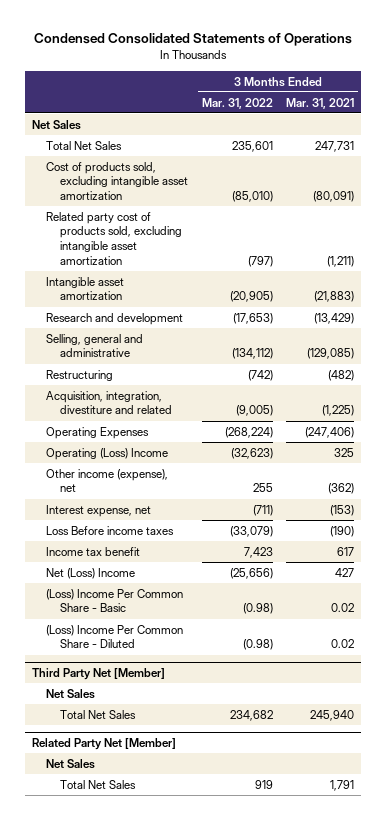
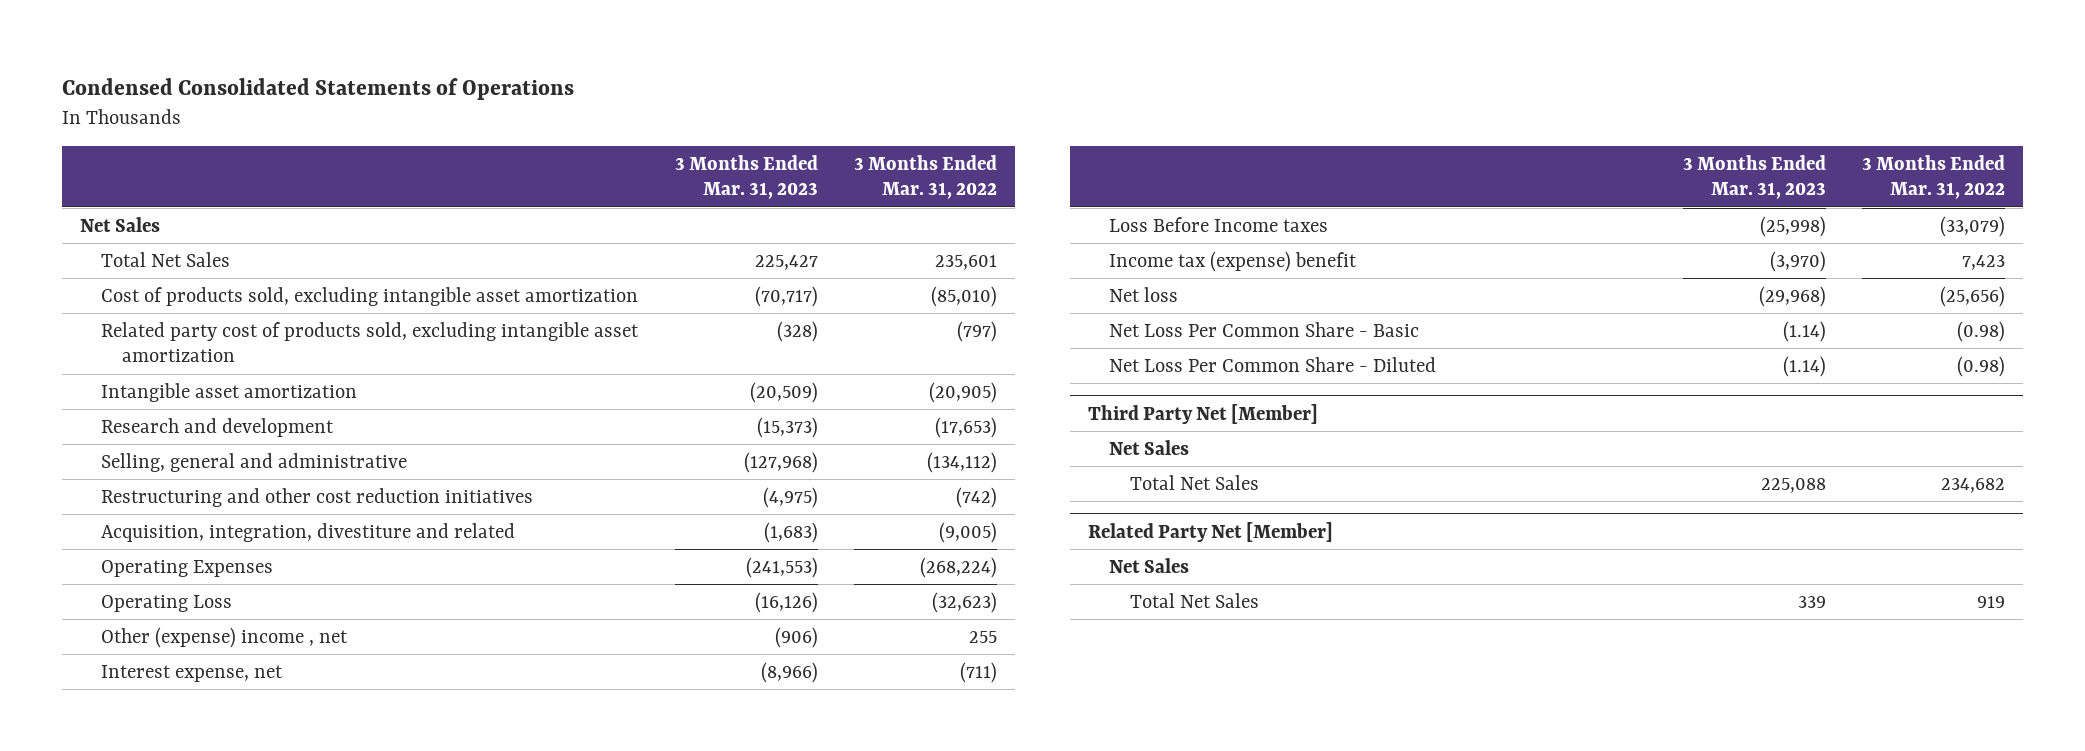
- | 3 Months Ended Mar. 31, 2022 | 3 Months Ended Mar. 31, 2021
+ | 3 Months Ended Mar. 31, 2023 | 3 Months Ended Mar. 31, 2022
- Restructuring | (742) | (482)
+ Restructuring and other cost reduction initiatives | (4,975) | (742)
- Operating (Loss) Income | (32,623) | 325
- Other income (expense), net | 255 | (362)
+ Operating Loss | (16,126) | (32,623)
+ Other (expense) income , net | (906) | 255
- Loss Before income taxes | (33,079) | (190)
- Income tax benefit | 7,423 | 617
- Net (Loss) Income | (25,656) | 427
- (Loss) Income Per Common Share - Basic | (0.98) | 0.02
- (Loss) Income Per Common Share - Diluted | (0.98) | 0.02
+ Loss Before Income taxes | (25,998) | (33,079)
+ Income tax (expense) benefit | (3,970) | 7,423
+ Net loss | (29,968) | (25,656)
+ Net Loss Per Common Share - Basic | (1.14) | (0.98)
+ Net Loss Per Common Share - Diluted | (1.14) | (0.98)

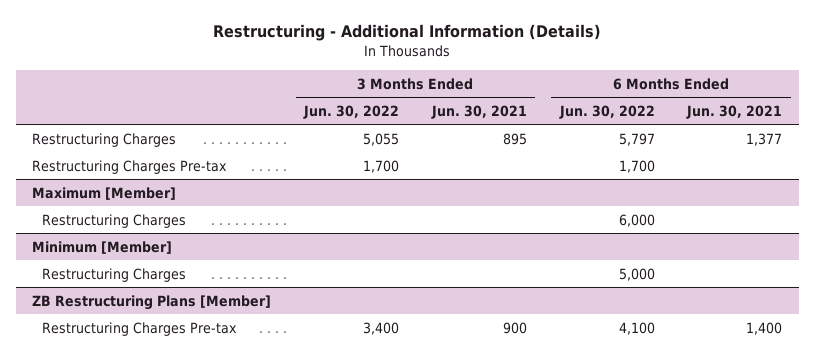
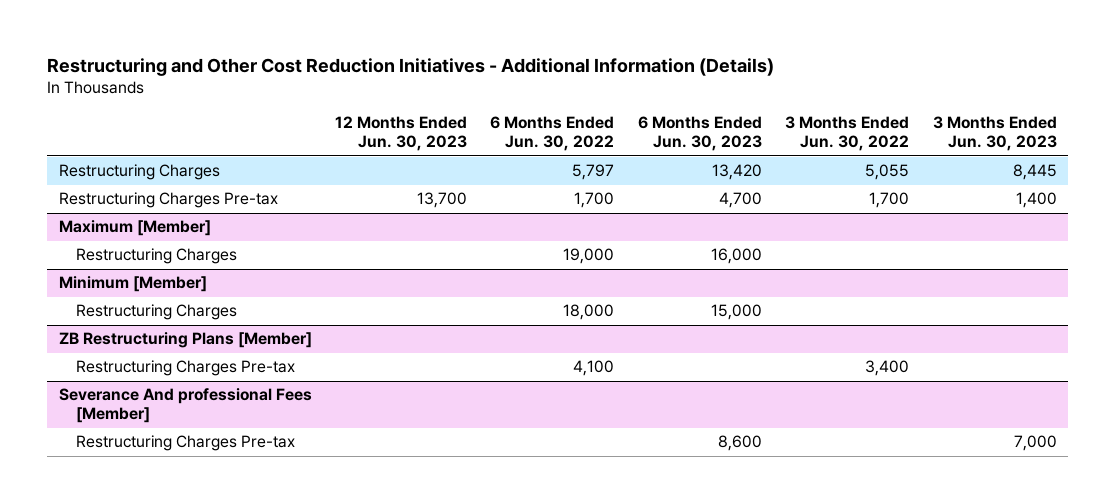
- Restructuring - Additional Information (Details)
+ Restructuring and Other Cost Reduction Initiatives - Additional Information (Details)
- | 3 Months Ended Jun. 30, 2022 | 3 Months Ended Jun. 30, 2021 | 6 Months Ended Jun. 30, 2022 | 6 Months Ended Jun. 30, 2021
+ | 12 Months Ended Jun. 30, 2023 | 6 Months Ended Jun. 30, 2022 | 6 Months Ended Jun. 30, 2023 | 3 Months Ended Jun. 30, 2022 | 3 Months Ended Jun. 30, 2023
@ Maximum [Member]
- Restructuring Charges | | | 6,000 |
+ Restructuring Charges | | 19,000 | 16,000 | |
@ Minimum [Member]
- Restructuring Charges | | | 5,000 |
+ Restructuring Charges | | 18,000 | 15,000 | |
+ Severance And professional Fees [Member]
+ Restructuring Charges Pre-tax | | | 8,600 | | 7,000

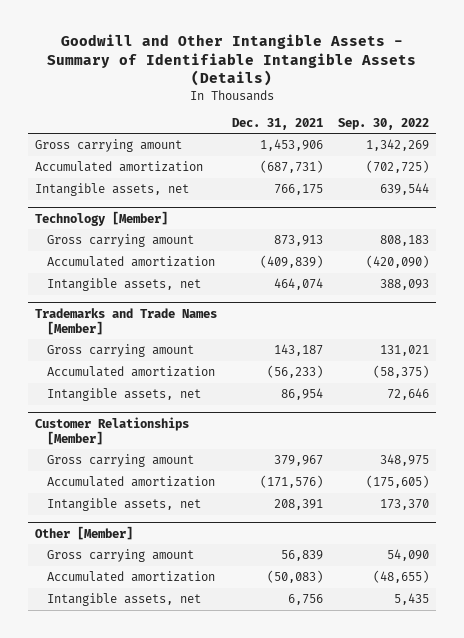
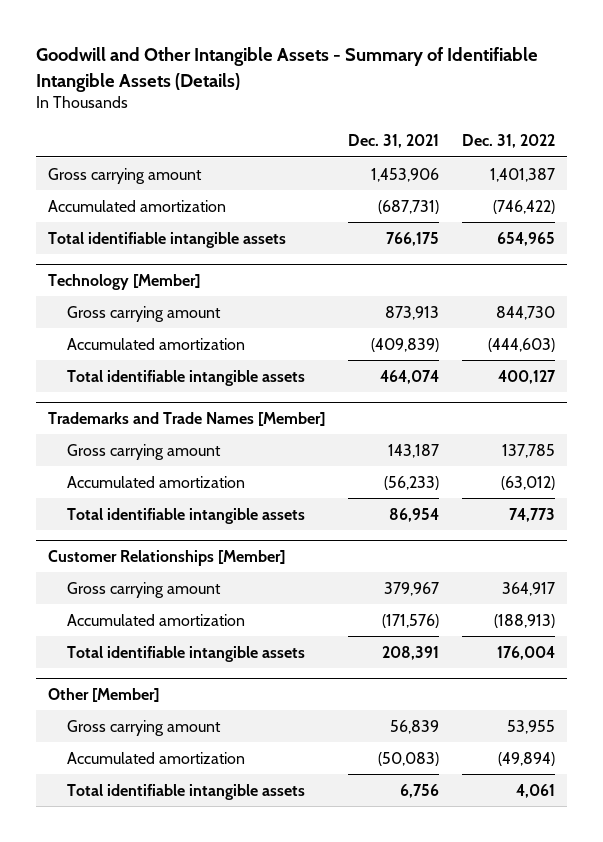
- | Dec. 31, 2021 | Sep. 30, 2022
+ | Dec. 31, 2021 | Dec. 31, 2022
- Intangible assets, net | 766,175 | 639,544
+ Total identifiable intangible assets | 766,175 | 654,965
@ Technology [Member]
- Intangible assets, net | 464,074 | 388,093
+ Total identifiable intangible assets | 464,074 | 400,127
@ Trademarks and Trade Names [Member]
- Intangible assets, net | 86,954 | 72,646
+ Total identifiable intangible assets | 86,954 | 74,773
@ Customer Relationships [Member]
- Intangible assets, net | 208,391 | 173,370
+ Total identifiable intangible assets | 208,391 | 176,004
@ Other [Member]
- Intangible assets, net | 6,756 | 5,435
+ Total identifiable intangible assets | 6,756 | 4,061

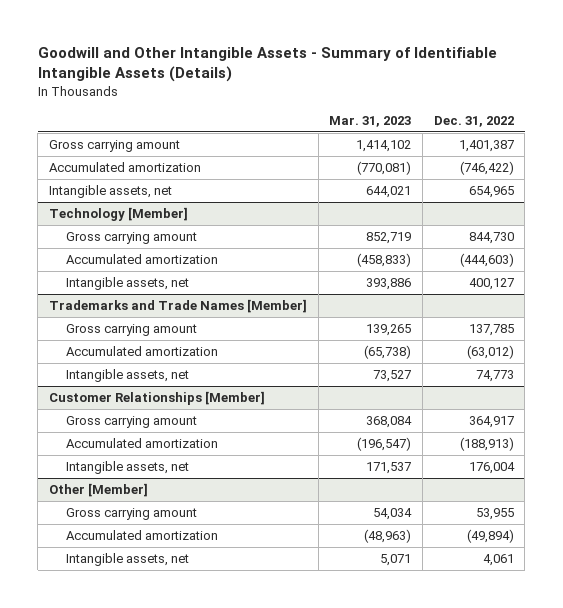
- | Dec. 31, 2021 | Dec. 31, 2022
+ | Mar. 31, 2023 | Dec. 31, 2022
- Total identifiable intangible assets | 766,175 | 654,965
+ Intangible assets, net | 644,021 | 654,965
@ Technology [Member]
- Total identifiable intangible assets | 464,074 | 400,127
+ Intangible assets, net | 393,886 | 400,127
@ Trademarks and Trade Names [Member]
- Total identifiable intangible assets | 86,954 | 74,773
+ Intangible assets, net | 73,527 | 74,773
@ Customer Relationships [Member]
- Total identifiable intangible assets | 208,391 | 176,004
+ Intangible assets, net | 171,537 | 176,004
@ Other [Member]
- Total identifiable intangible assets | 6,756 | 4,061
+ Intangible assets, net | 5,071 | 4,061

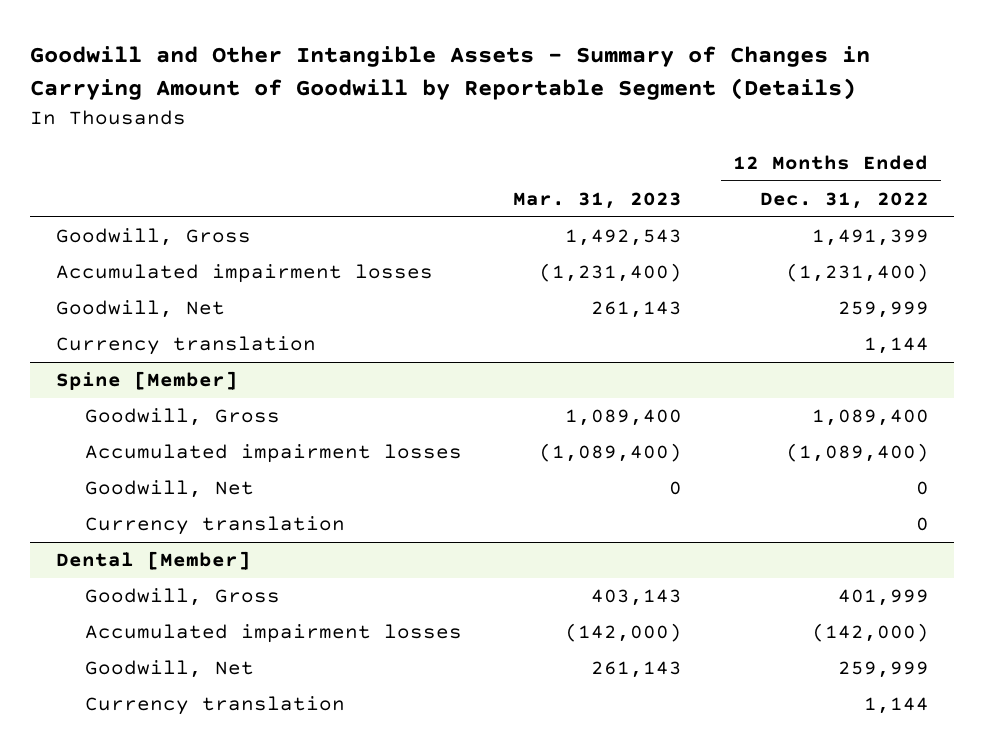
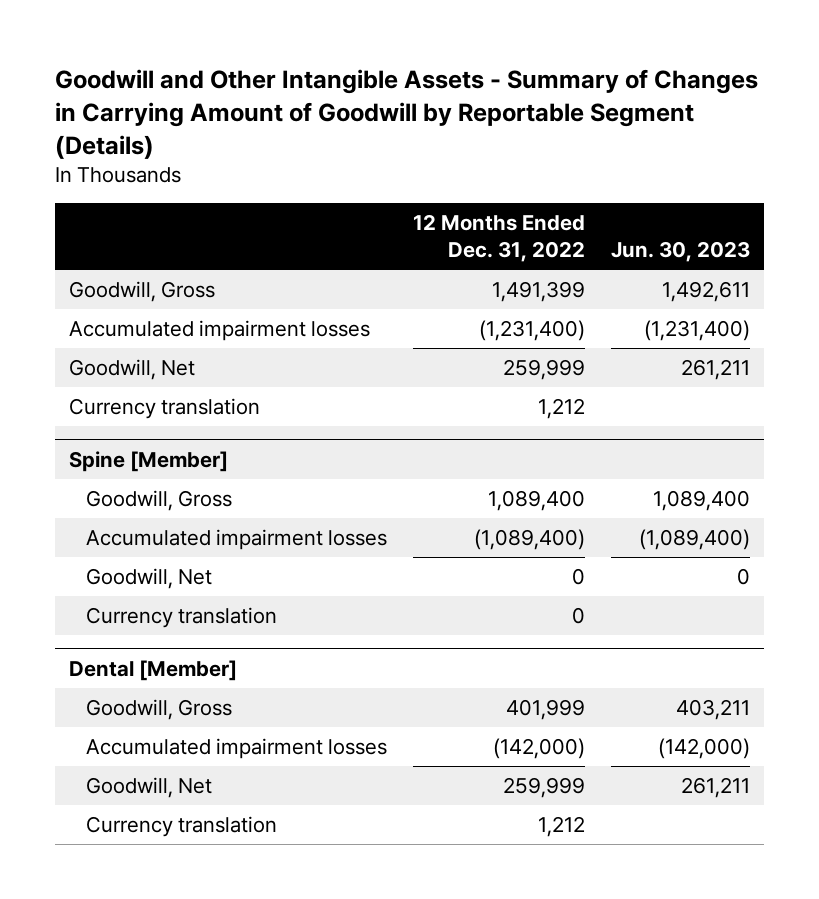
- | Mar. 31, 2023 | 12 Months Ended Dec. 31, 2022
+ | 12 Months Ended Dec. 31, 2022 | Jun. 30, 2023
- Currency translation | | 1,144
+ Currency translation | 1,212 |
@ Dental [Member]
- Currency translation | | 1,144
+ Currency translation | 1,212 |

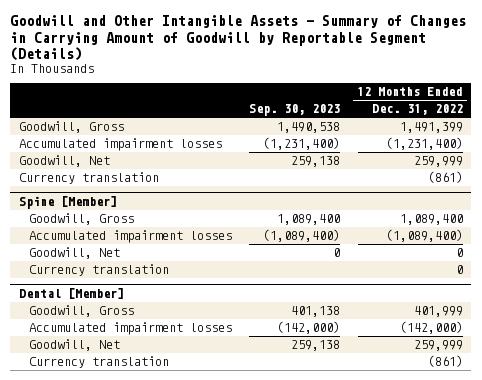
- | 12 Months Ended Dec. 31, 2022 | Jun. 30, 2023
+ | Sep. 30, 2023 | 12 Months Ended Dec. 31, 2022
- Currency translation | 1,212 |
+ Currency translation | | (861)
@ Dental [Member]
- Currency translation | 1,212 |
+ Currency translation | | (861)

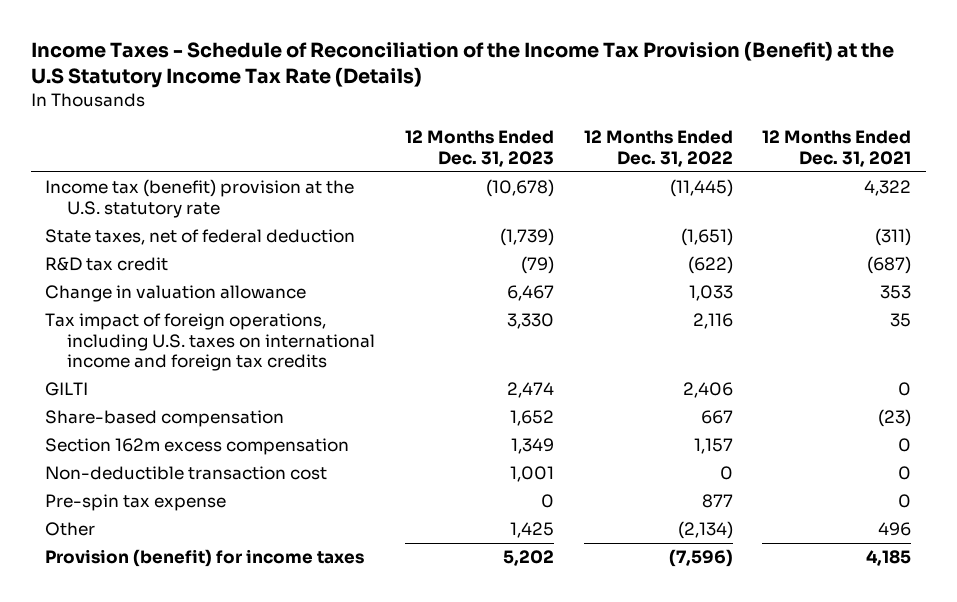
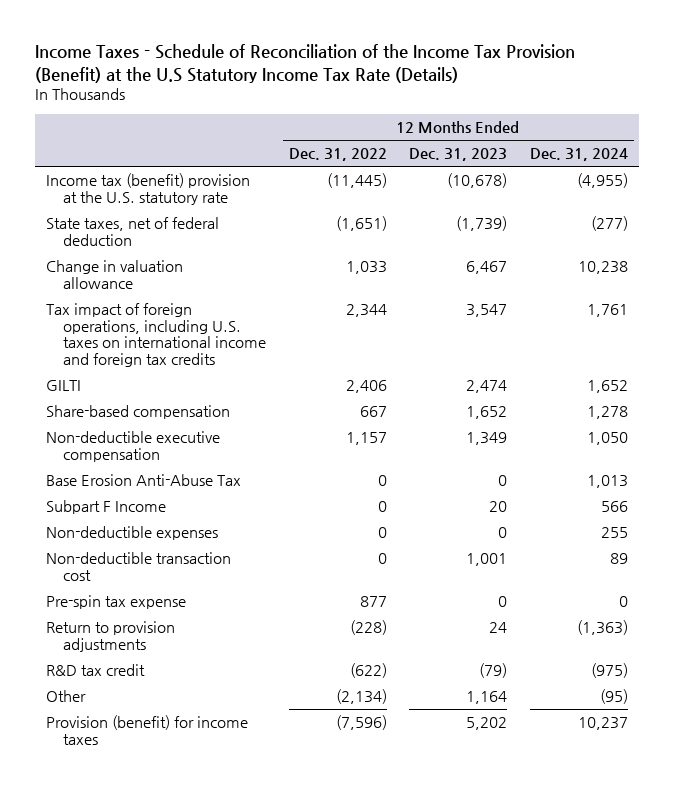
- | 12 Months Ended Dec. 31, 2023 | 12 Months Ended Dec. 31, 2022 | 12 Months Ended Dec. 31, 2021
+ | 12 Months Ended Dec. 31, 2022 | 12 Months Ended Dec. 31, 2023 | 12 Months Ended Dec. 31, 2024
- Tax impact of foreign operations, including U.S. taxes on international income and foreign tax credits | 3,330 | 2,116 | 35
+ Tax impact of foreign operations, including U.S. taxes on international income and foreign tax credits | 2,344 | 3,547 | 1,761
- Section 162m excess compensation | 1,349 | 1,157 | 0
+ Non-deductible executive compensation | 1,157 | 1,349 | 1,050
+ Base Erosion Anti-Abuse Tax | 0 | 0 | 1,013
+ Subpart F Income | 0 | 20 | 566
+ Non-deductible expenses | 0 | 0 | 255
- Other | 1,425 | (2,134) | 496
+ Return to provision adjustments | (228) | 24 | (1,363)
moved down: R&D tax credit | (622) | (79) | (975)
+ Other | (2,134) | 1,164 | (95)

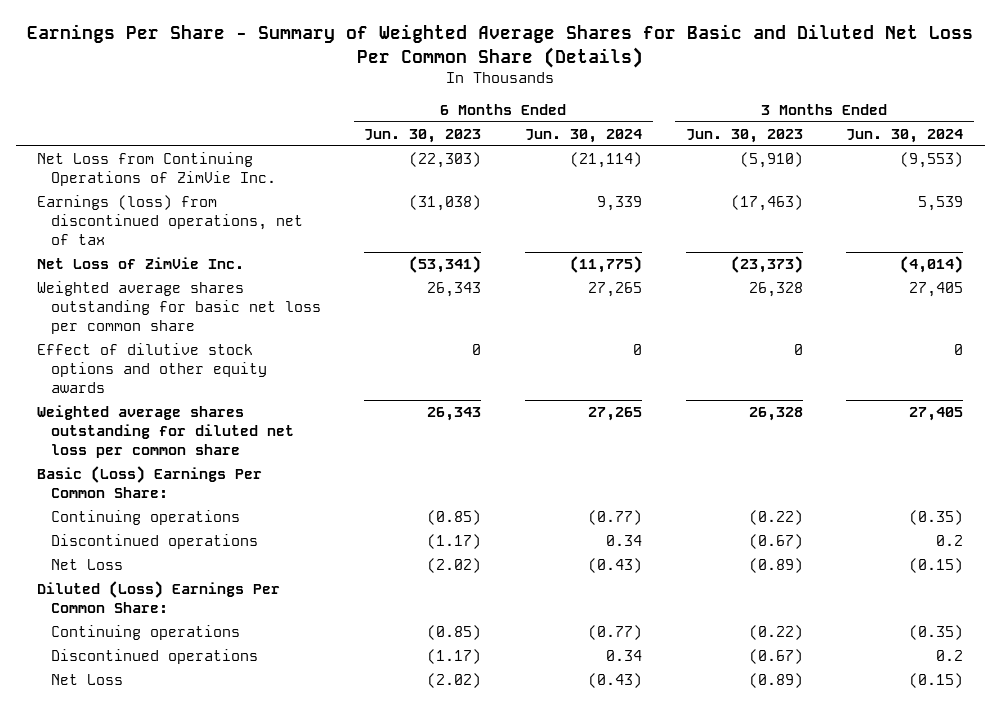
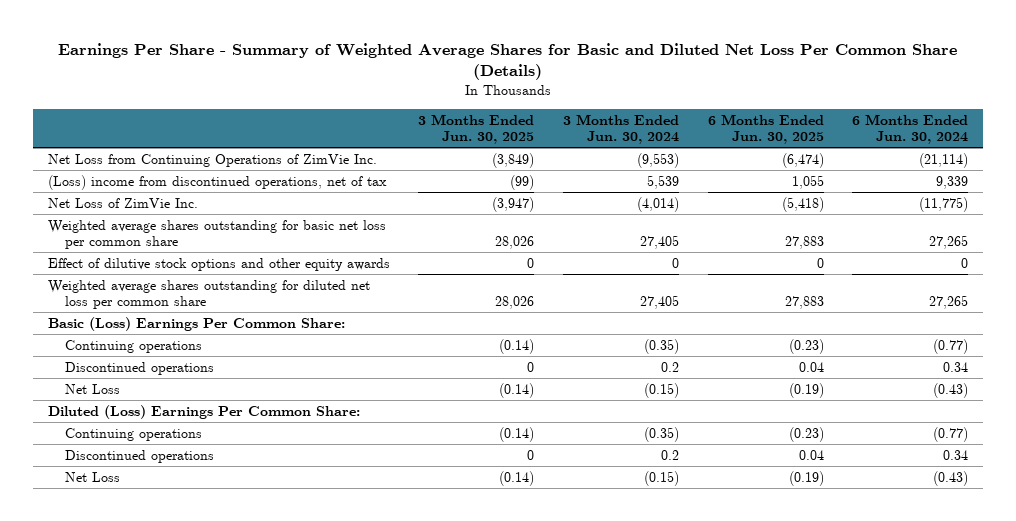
- | 6 Months Ended Jun. 30, 2023 | 6 Months Ended Jun. 30, 2024 | 3 Months Ended Jun. 30, 2023 | 3 Months Ended Jun. 30, 2024
+ | 3 Months Ended Jun. 30, 2025 | 3 Months Ended Jun. 30, 2024 | 6 Months Ended Jun. 30, 2025 | 6 Months Ended Jun. 30, 2024
- Earnings (loss) from discontinued operations, net of tax | (31,038) | 9,339 | (17,463) | 5,539
+ (Loss) income from discontinued operations, net of tax | (99) | 5,539 | 1,055 | 9,339

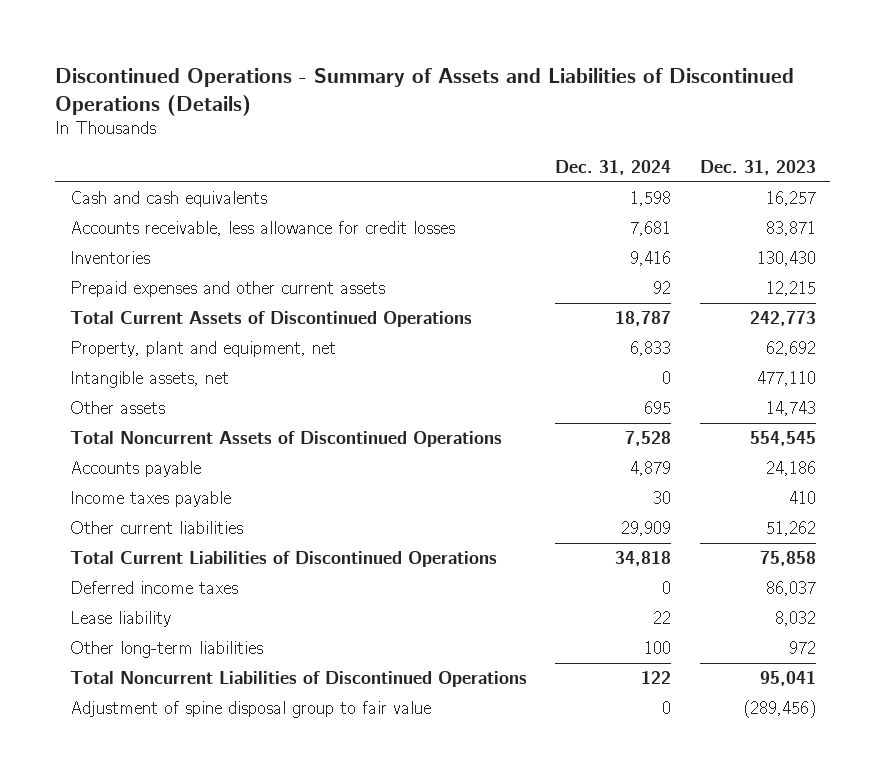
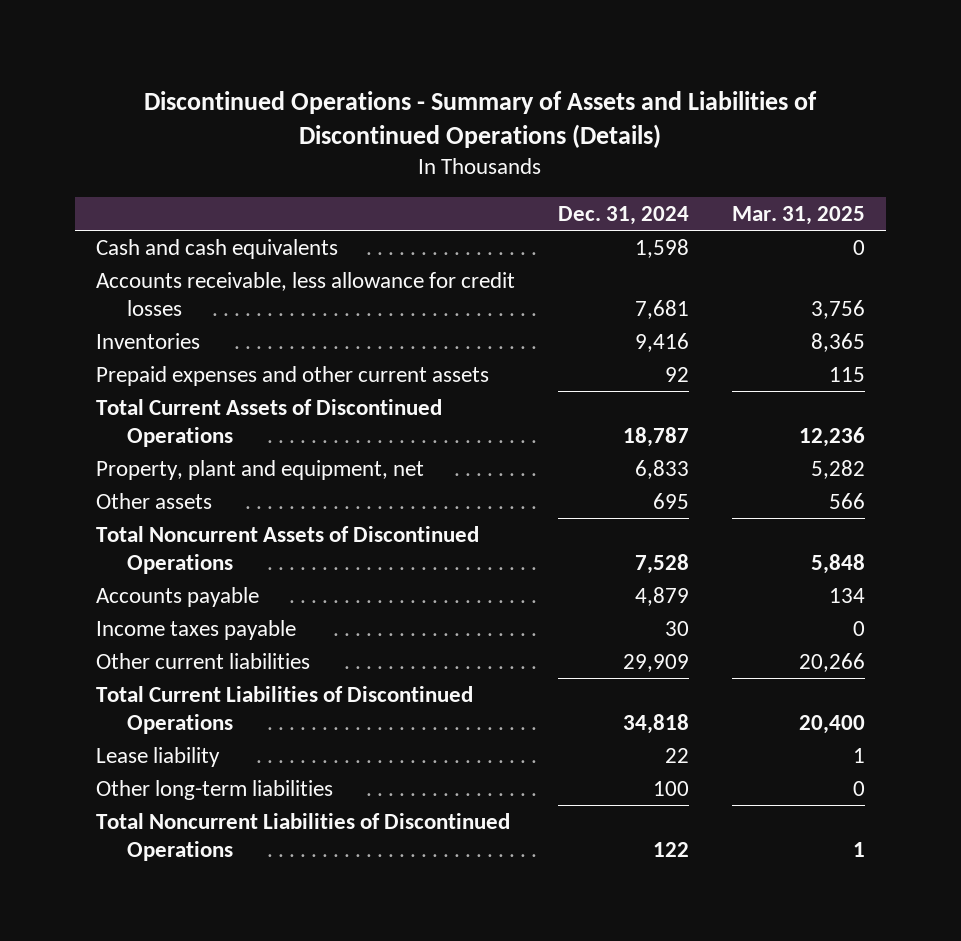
- | Dec. 31, 2024 | Dec. 31, 2023
+ | Dec. 31, 2024 | Mar. 31, 2025
- Intangible assets, net | 0 | 477,110
- Deferred income taxes | 0 | 86,037
- Adjustment of spine disposal group to fair value | 0 | (289,456)

